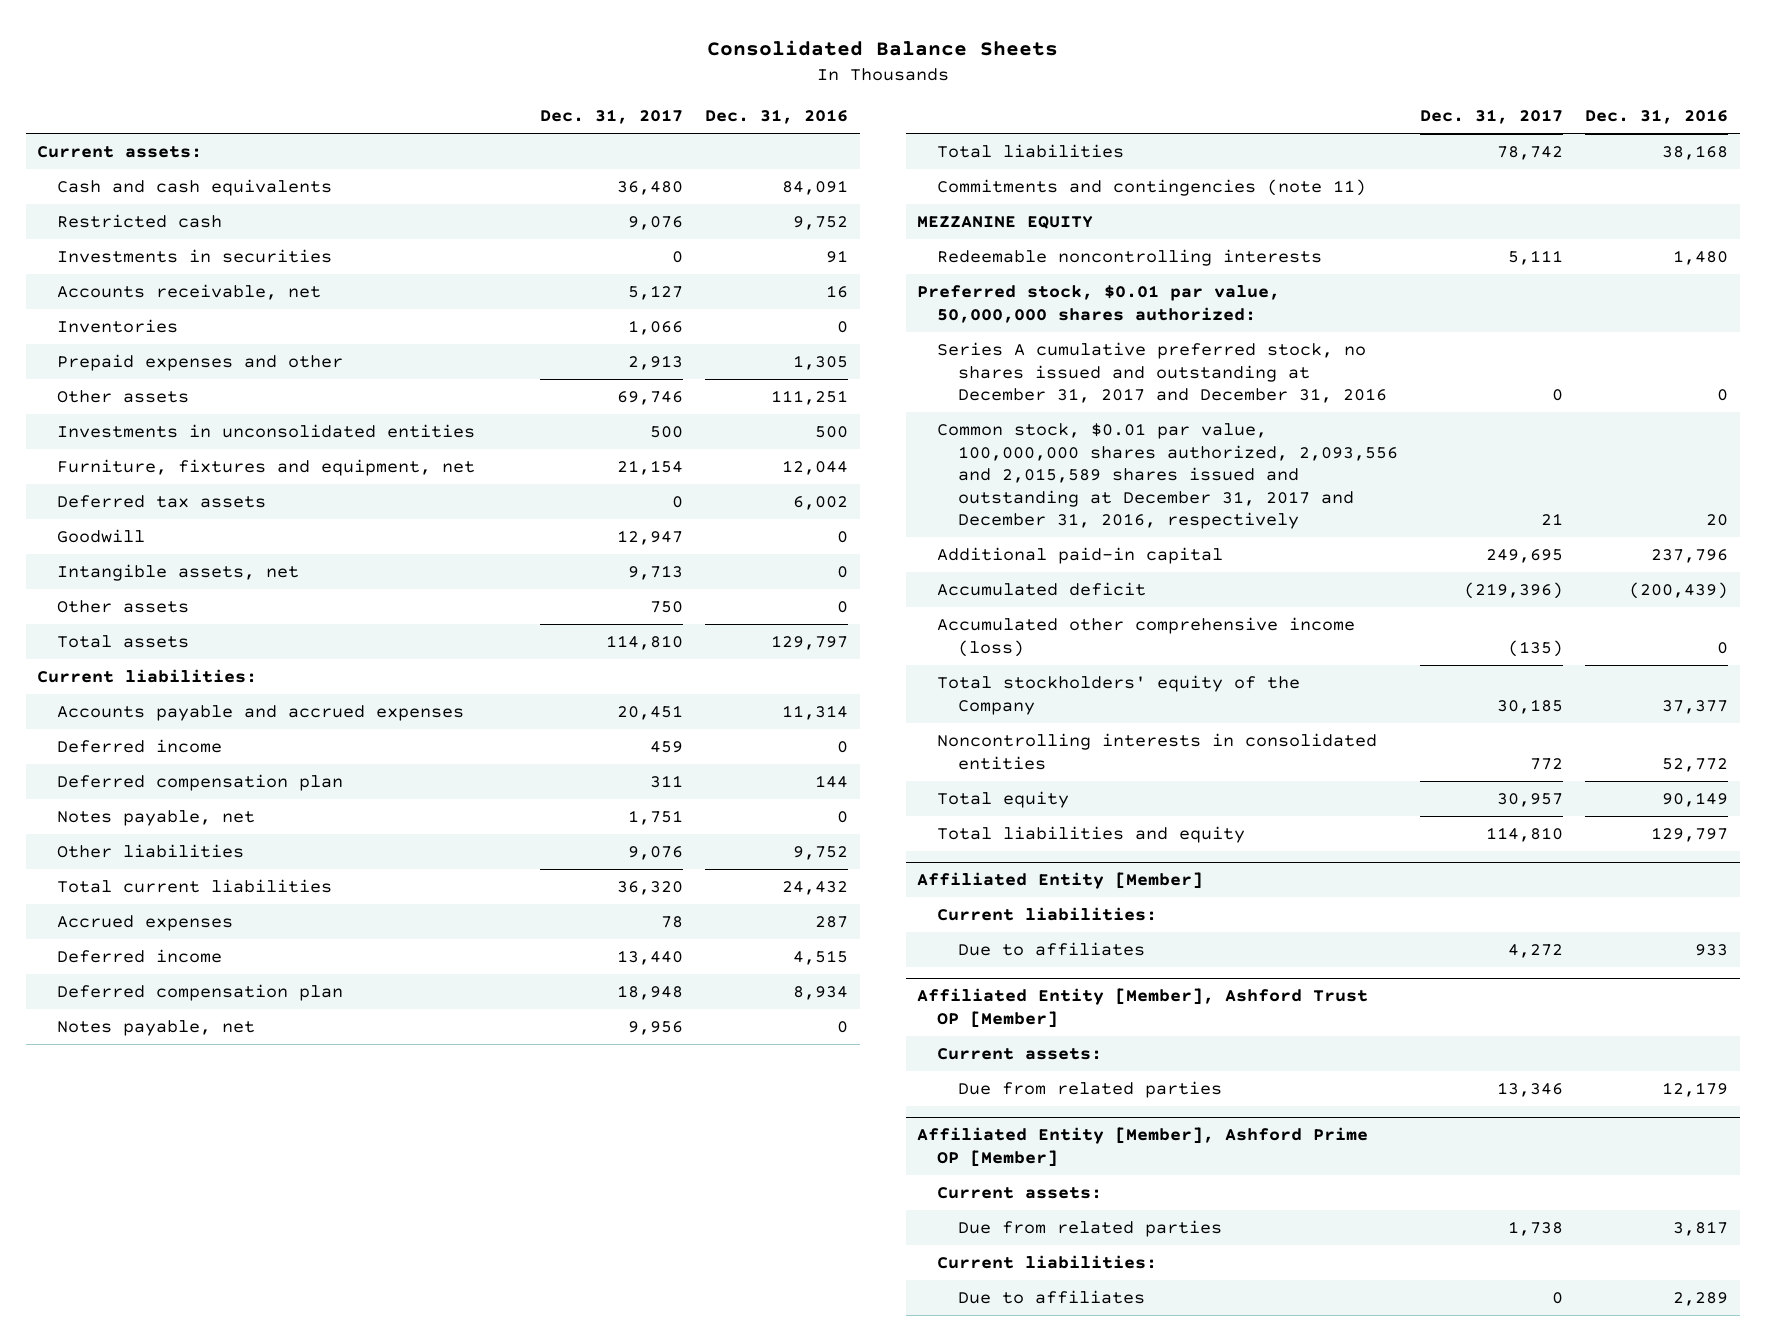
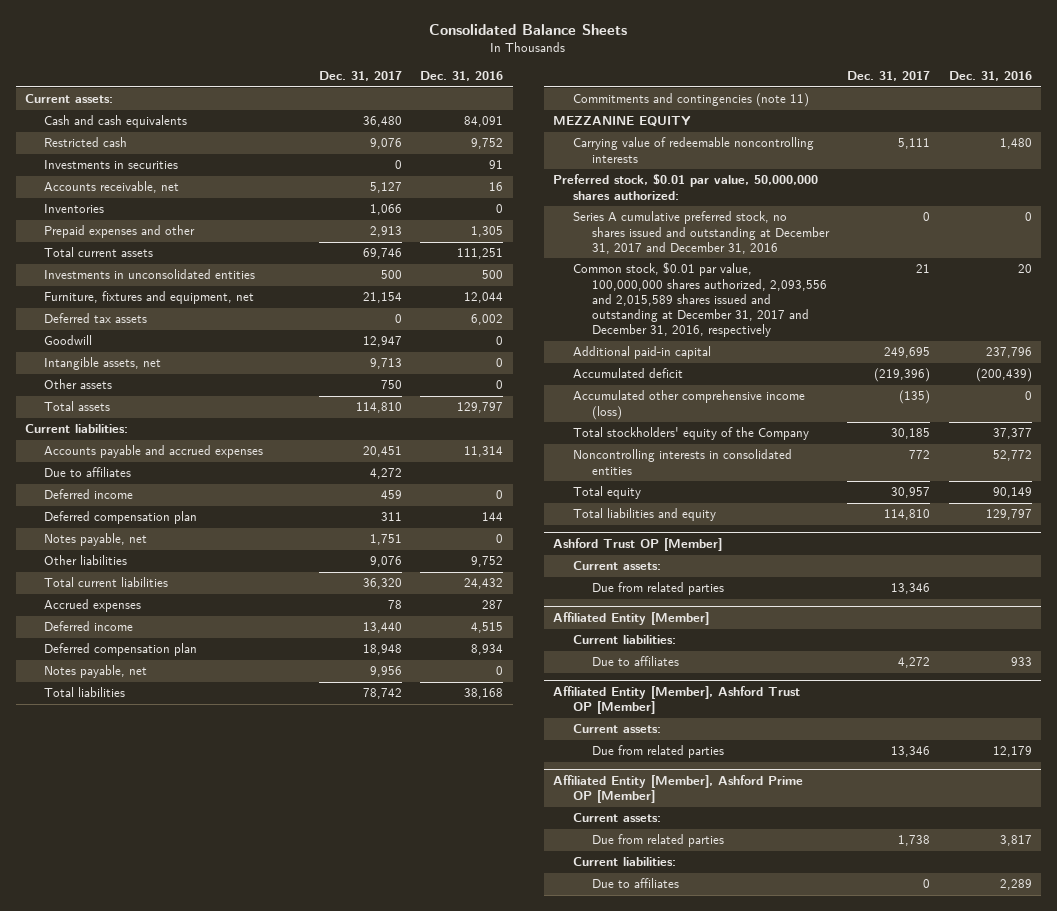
- Other assets | 69,746 | 111,251
+ Total current assets | 69,746 | 111,251
+ Due to affiliates | 4,272 |
- Redeemable noncontrolling interests | 5,111 | 1,480
+ Carrying value of redeemable noncontrolling interests | 5,111 | 1,480
+ Ashford Trust OP [Member]
+ Current assets:
+ Due from related parties | 13,346 |

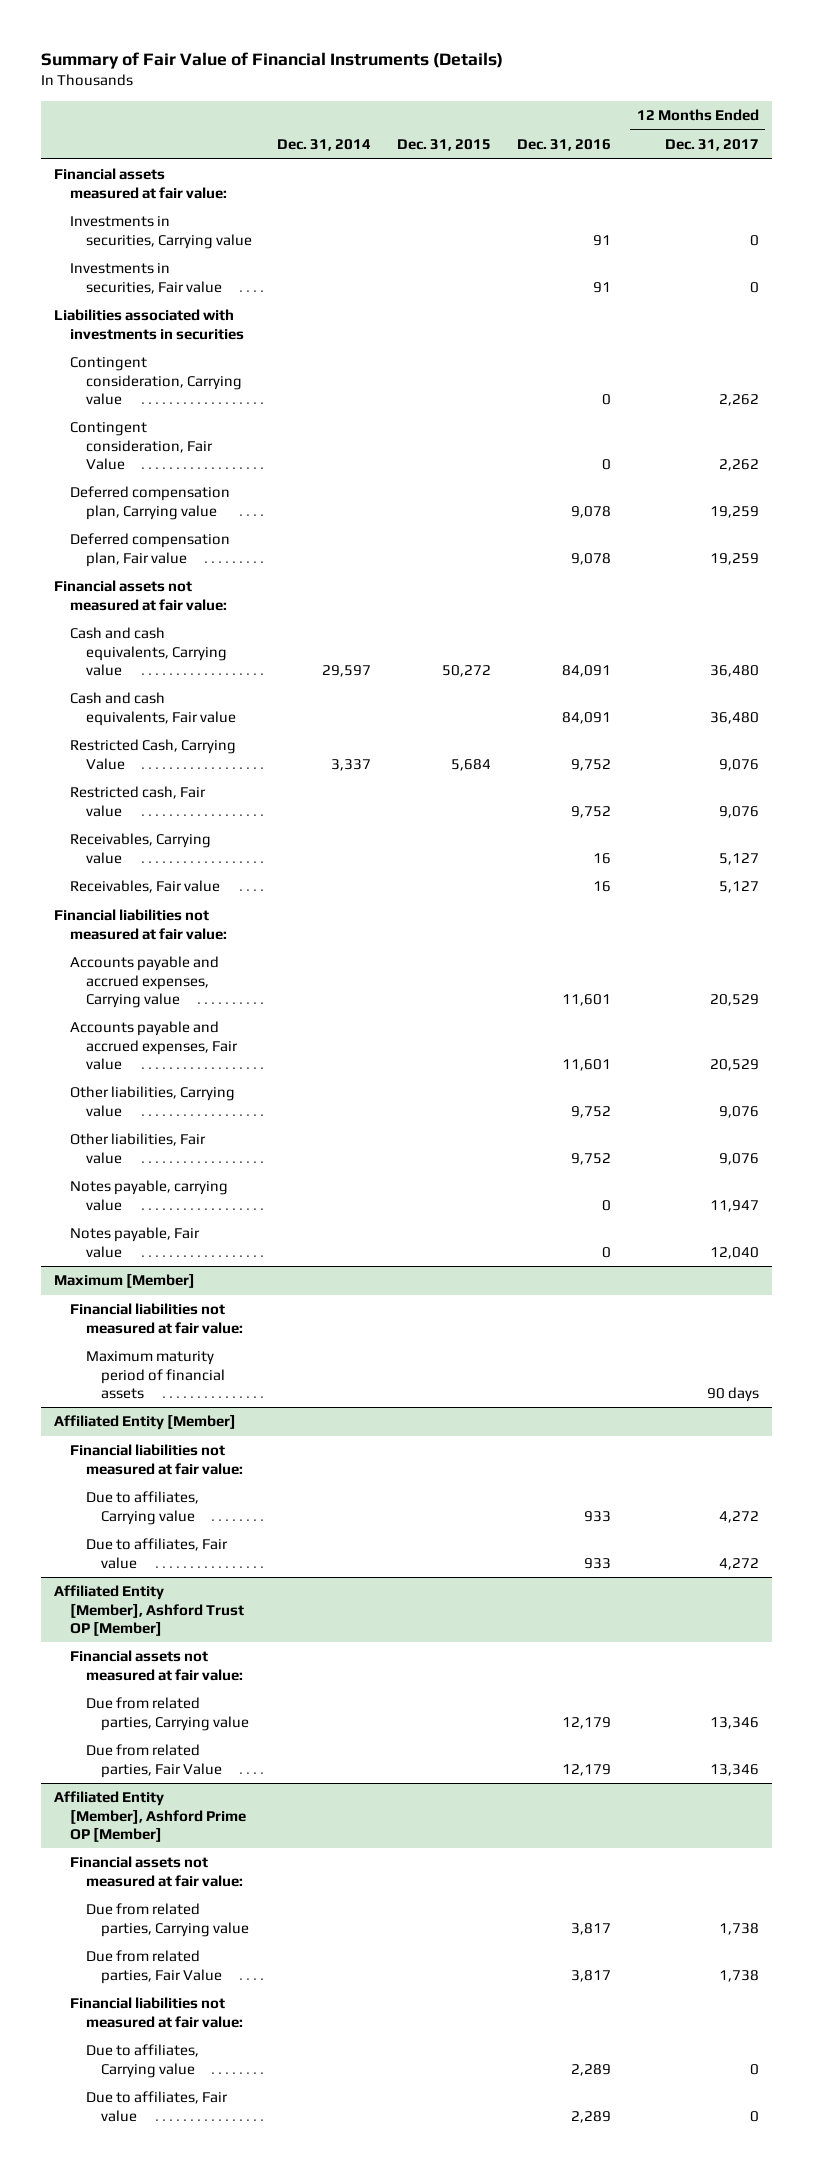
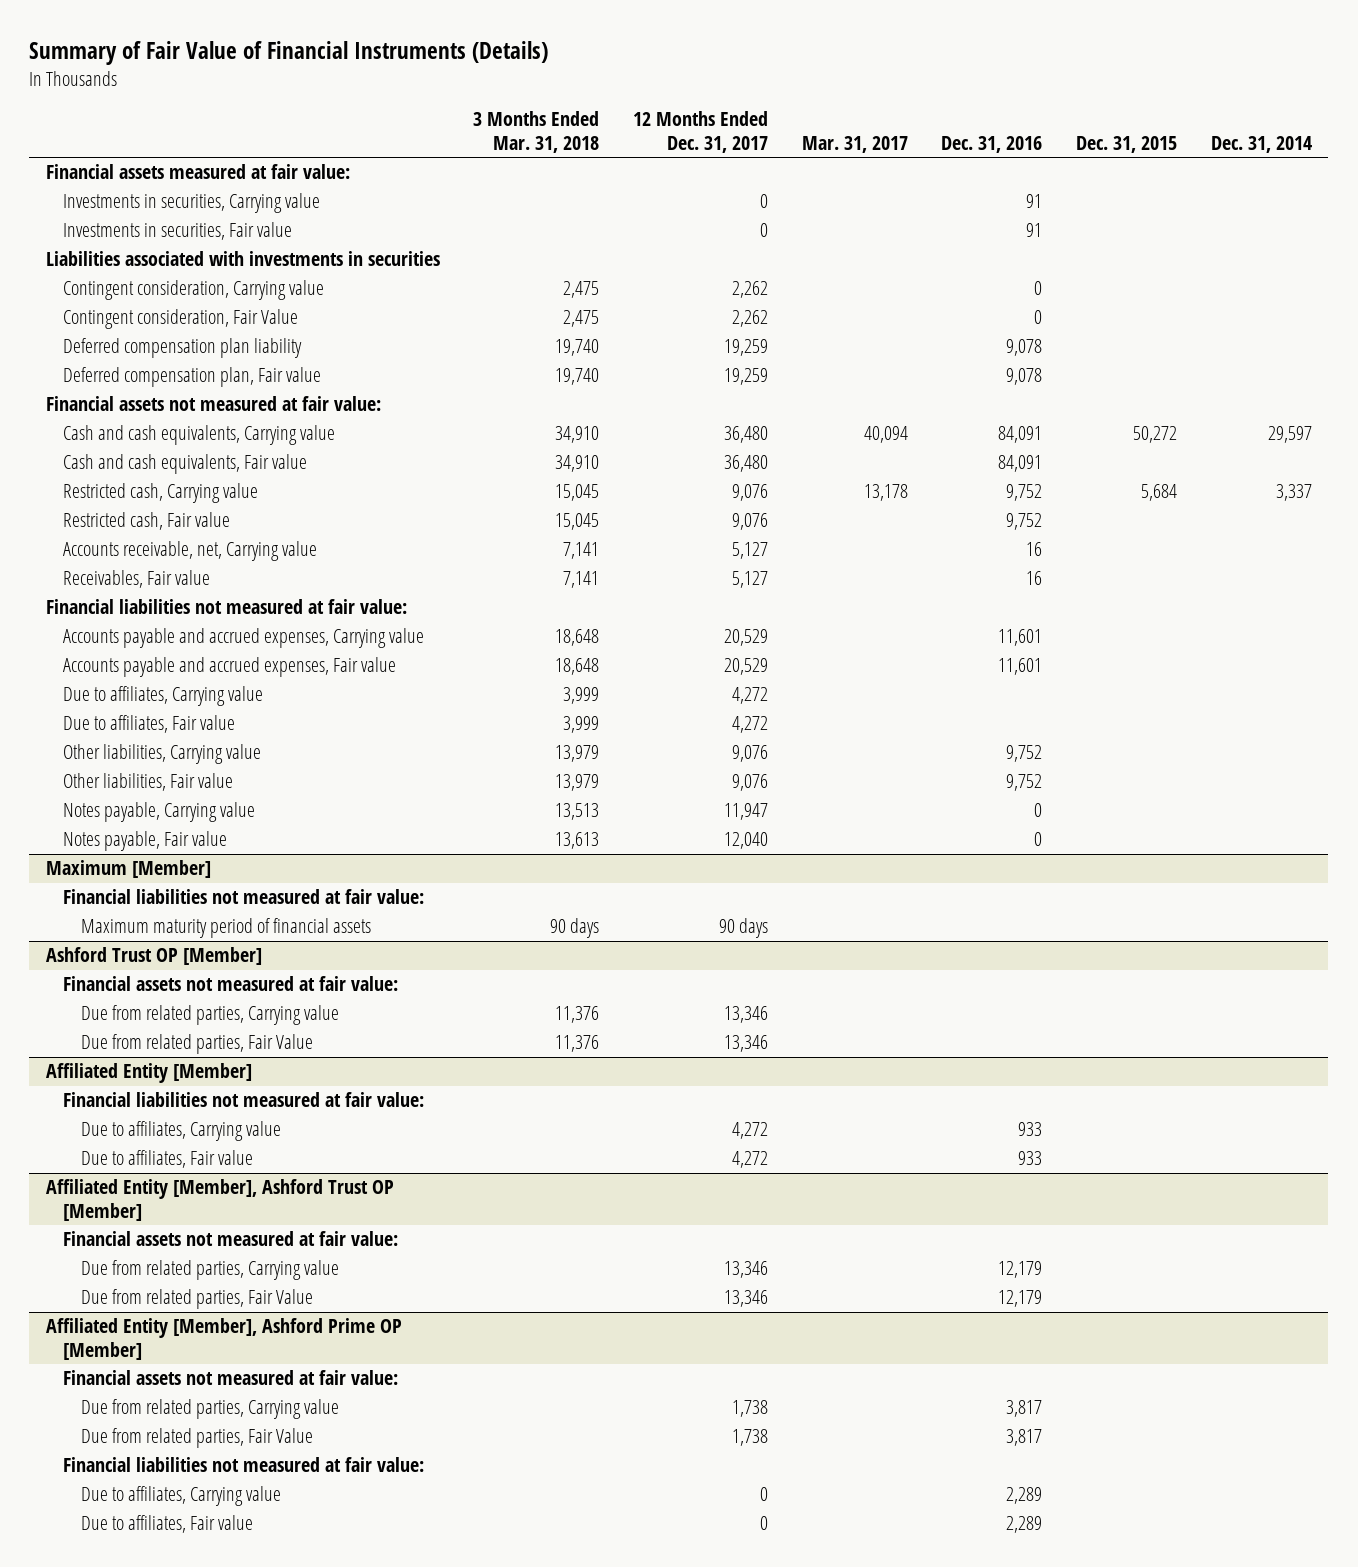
- | Dec. 31, 2014 | Dec. 31, 2015 | Dec. 31, 2016 | 12 Months Ended Dec. 31, 2017
+ | 3 Months Ended Mar. 31, 2018 | 12 Months Ended Dec. 31, 2017 | Mar. 31, 2017 | Dec. 31, 2016 | Dec. 31, 2015 | Dec. 31, 2014
- Deferred compensation plan, Carrying value | | | 9,078 | 19,259
+ Deferred compensation plan liability | 19,740 | 19,259 | | 9,078 | |
- Restricted Cash, Carrying Value | 3,337 | 5,684 | 9,752 | 9,076
+ Restricted cash, Carrying value | 15,045 | 9,076 | 13,178 | 9,752 | 5,684 | 3,337
- Receivables, Carrying value | | | 16 | 5,127
+ Accounts receivable, net, Carrying value | 7,141 | 5,127 | | 16 | |
+ Due to affiliates, Carrying value | 3,999 | 4,272 | | | |
+ Due to affiliates, Fair value | 3,999 | 4,272 | | | |
- Notes payable, carrying value | | | 0 | 11,947
+ Notes payable, Carrying value | 13,513 | 11,947 | | 0 | |
+ Ashford Trust OP [Member]
+ Financial assets not measured at fair value:
+ Due from related parties, Carrying value | 11,376 | 13,346 | | | |
+ Due from related parties, Fair Value | 11,376 | 13,346 | | | |

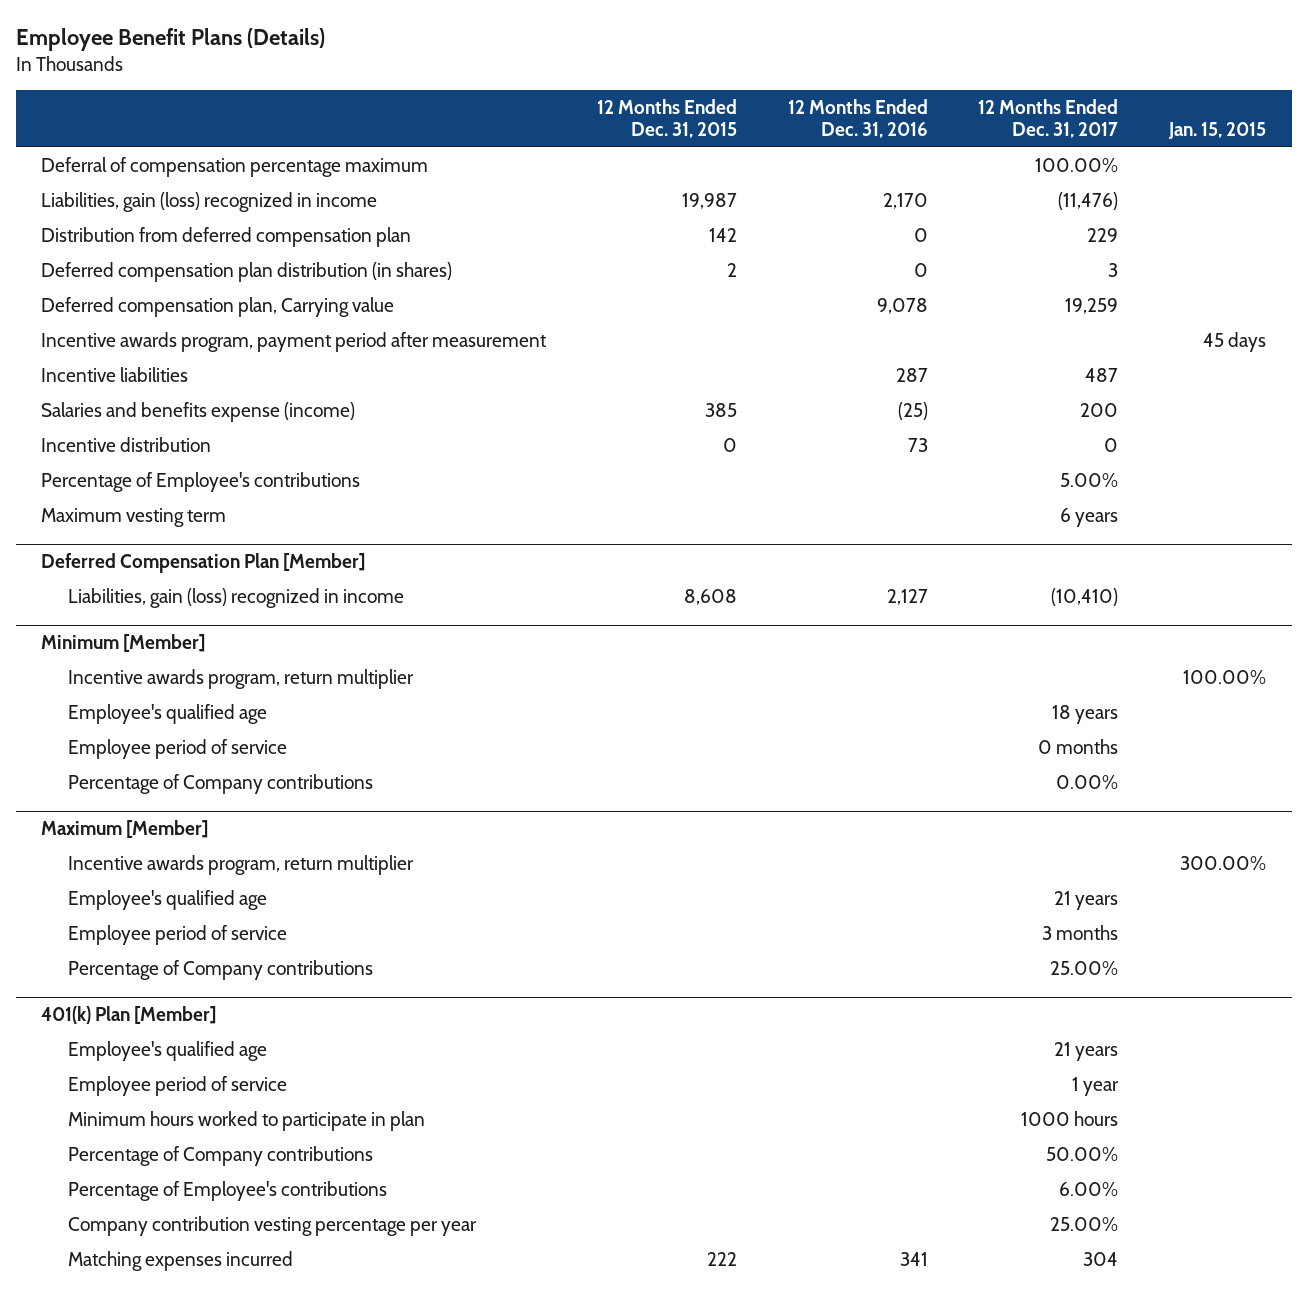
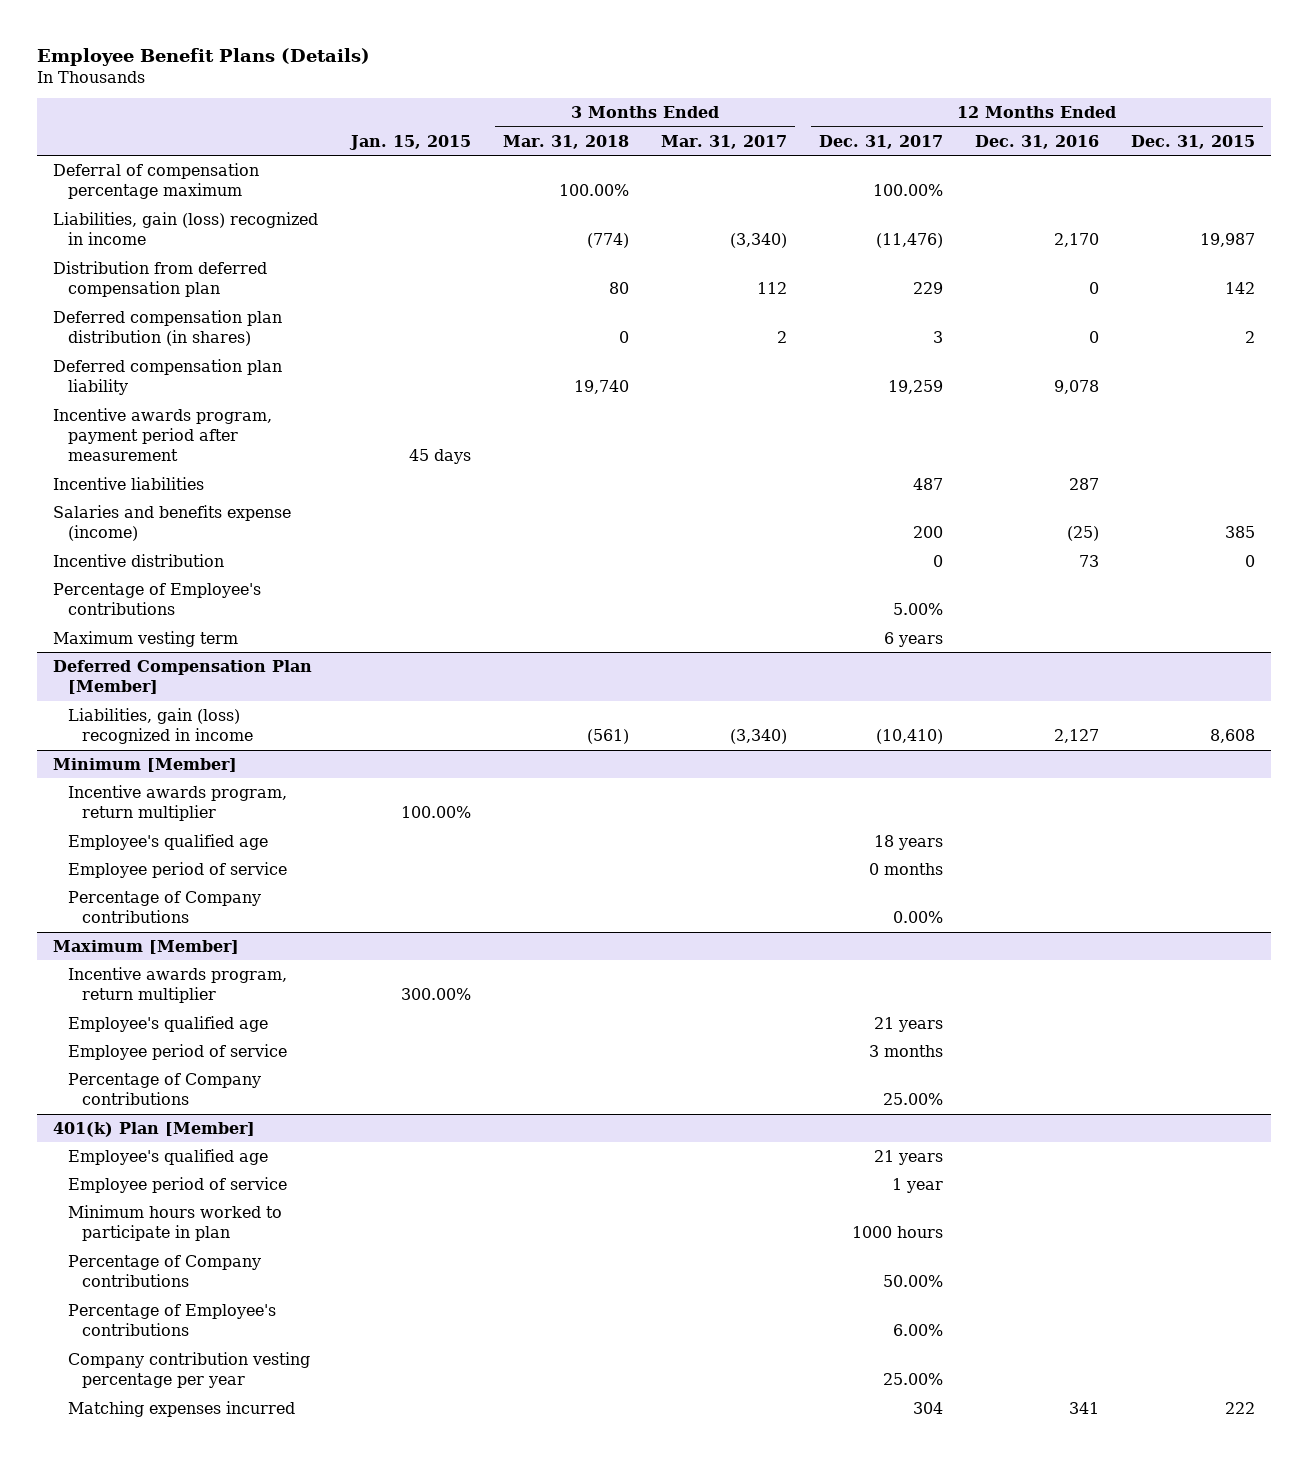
- | 12 Months Ended Dec. 31, 2015 | 12 Months Ended Dec. 31, 2016 | 12 Months Ended Dec. 31, 2017 | Jan. 15, 2015
+ | Jan. 15, 2015 | 3 Months Ended Mar. 31, 2018 | 3 Months Ended Mar. 31, 2017 | 12 Months Ended Dec. 31, 2017 | 12 Months Ended Dec. 31, 2016 | 12 Months Ended Dec. 31, 2015
- Deferred compensation plan, Carrying value | | 9,078 | 19,259 |
+ Deferred compensation plan liability | | 19,740 | | 19,259 | 9,078 |

